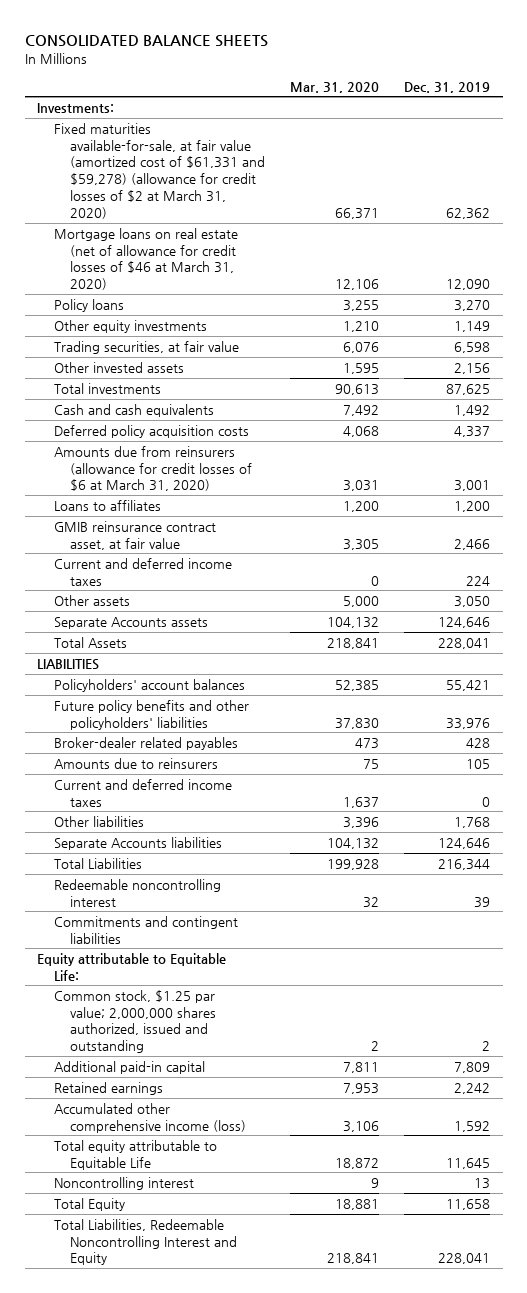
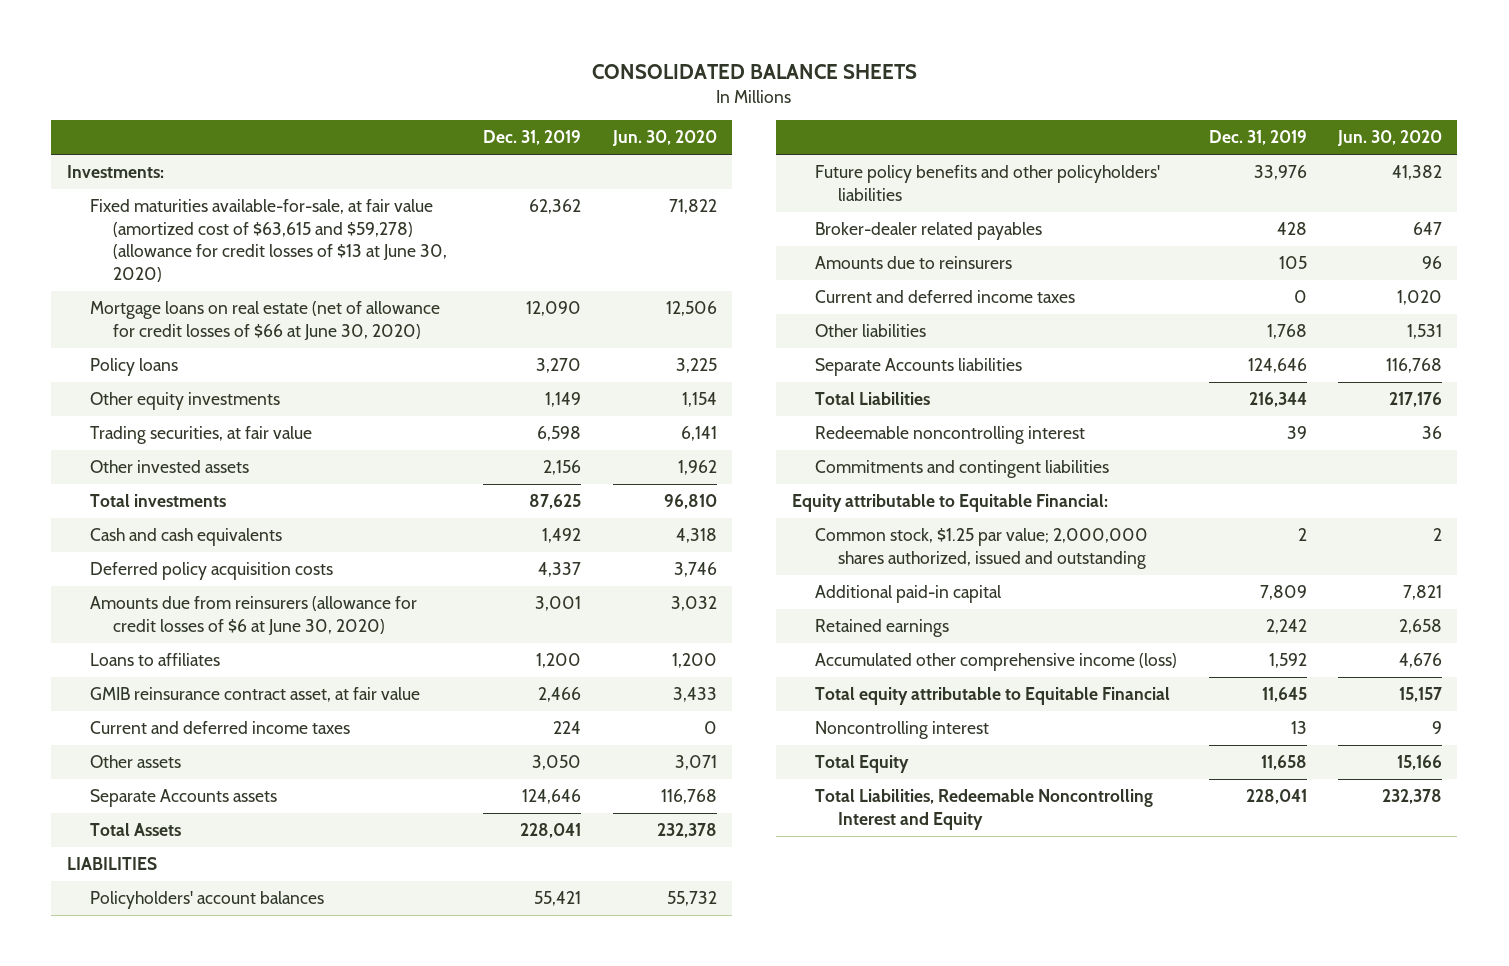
- | Mar. 31, 2020 | Dec. 31, 2019
+ | Dec. 31, 2019 | Jun. 30, 2020
- Fixed maturities available-for-sale, at fair value (amortized cost of $61,331 and $59,278) (allowance for credit losses of $2 at March 31, 2020) | 66,371 | 62,362
- Mortgage loans on real estate (net of allowance for credit losses of $46 at March 31, 2020) | 12,106 | 12,090
+ Fixed maturities available-for-sale, at fair value (amortized cost of $63,615 and $59,278) (allowance for credit losses of $13 at June 30, 2020) | 62,362 | 71,822
+ Mortgage loans on real estate (net of allowance for credit losses of $66 at June 30, 2020) | 12,090 | 12,506
- Amounts due from reinsurers (allowance for credit losses of $6 at March 31, 2020) | 3,031 | 3,001
+ Amounts due from reinsurers (allowance for credit losses of $6 at June 30, 2020) | 3,001 | 3,032
- Equity attributable to Equitable Life:
+ Equity attributable to Equitable Financial:
- Total equity attributable to Equitable Life | 18,872 | 11,645
+ Total equity attributable to Equitable Financial | 11,645 | 15,157

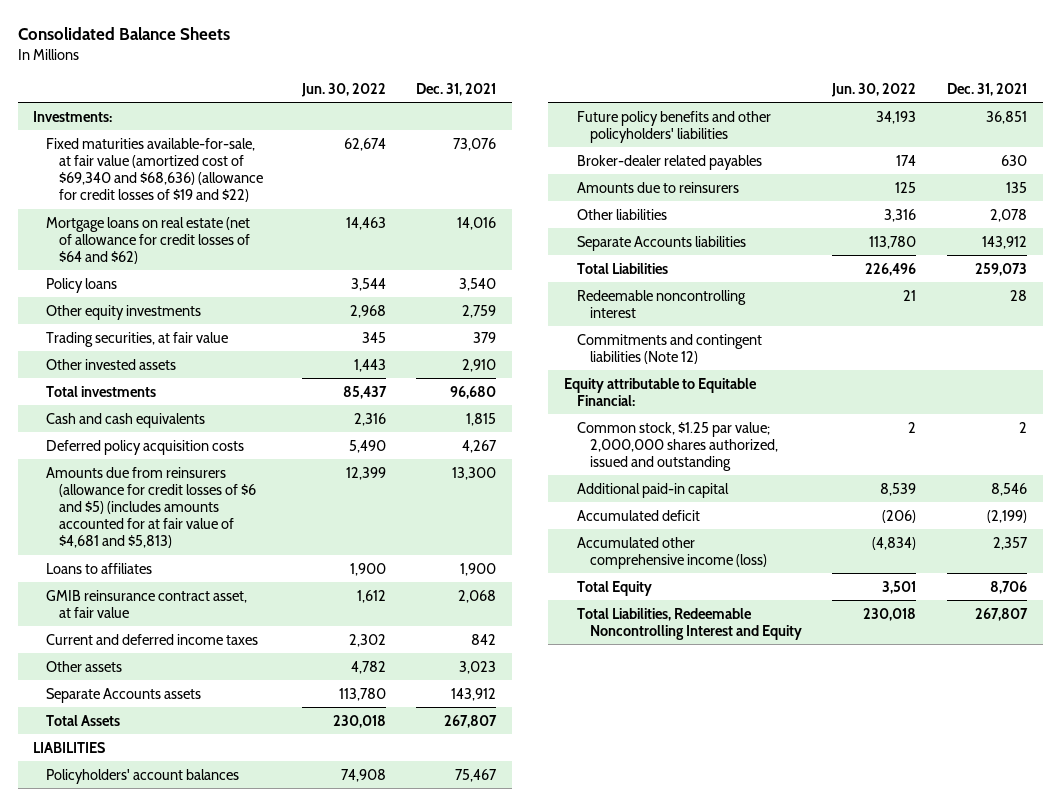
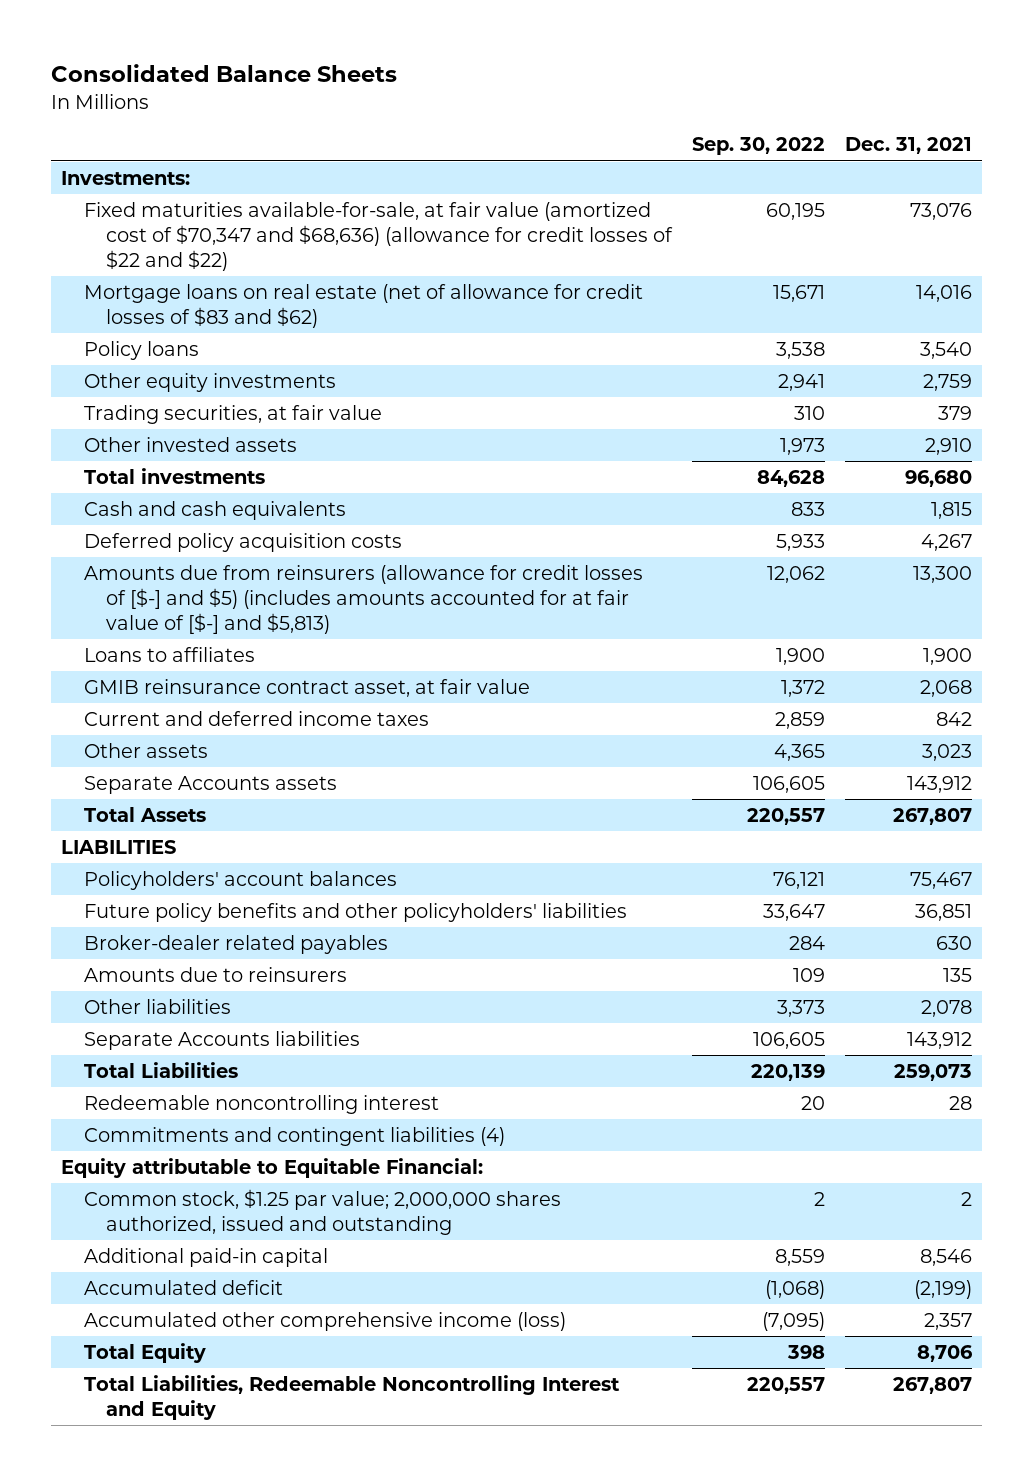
- | Jun. 30, 2022 | Dec. 31, 2021
+ | Sep. 30, 2022 | Dec. 31, 2021
- Fixed maturities available-for-sale, at fair value (amortized cost of $69,340 and $68,636) (allowance for credit losses of $19 and $22) | 62,674 | 73,076
- Mortgage loans on real estate (net of allowance for credit losses of $64 and $62) | 14,463 | 14,016
+ Fixed maturities available-for-sale, at fair value (amortized cost of $70,347 and $68,636) (allowance for credit losses of $22 and $22) | 60,195 | 73,076
+ Mortgage loans on real estate (net of allowance for credit losses of $83 and $62) | 15,671 | 14,016
- Amounts due from reinsurers (allowance for credit losses of $6 and $5) (includes amounts accounted for at fair value of $4,681 and $5,813) | 12,399 | 13,300
+ Amounts due from reinsurers (allowance for credit losses of [$-] and $5) (includes amounts accounted for at fair value of [$-] and $5,813) | 12,062 | 13,300
- Commitments and contingent liabilities (Note 12)
+ Commitments and contingent liabilities (4)

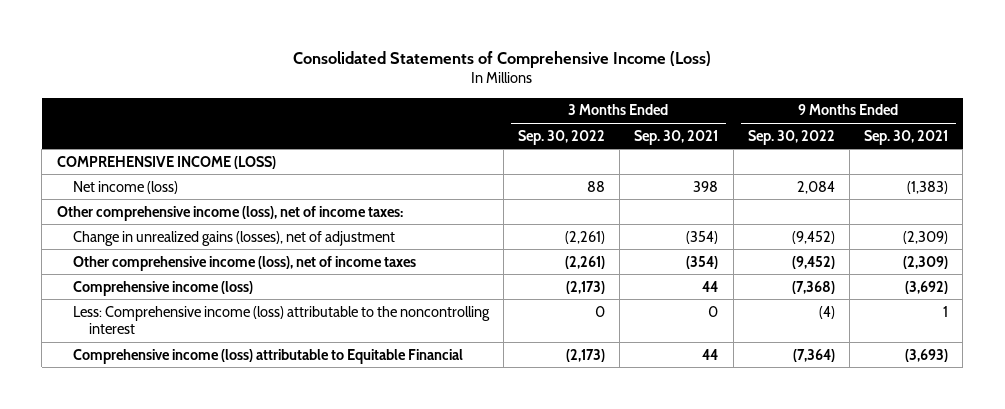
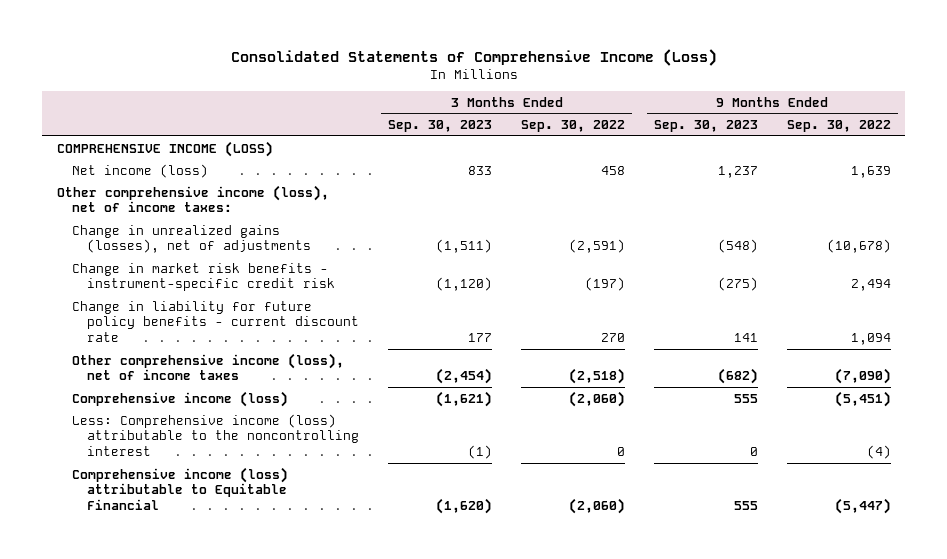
- | 3 Months Ended Sep. 30, 2022 | 3 Months Ended Sep. 30, 2021 | 9 Months Ended Sep. 30, 2022 | 9 Months Ended Sep. 30, 2021
+ | 3 Months Ended Sep. 30, 2023 | 3 Months Ended Sep. 30, 2022 | 9 Months Ended Sep. 30, 2023 | 9 Months Ended Sep. 30, 2022
- Net income (loss) | 88 | 398 | 2,084 | (1,383)
+ Net income (loss) | 833 | 458 | 1,237 | 1,639
- Change in unrealized gains (losses), net of adjustment | (2,261) | (354) | (9,452) | (2,309)
- Other comprehensive income (loss), net of income taxes | (2,261) | (354) | (9,452) | (2,309)
- Comprehensive income (loss) | (2,173) | 44 | (7,368) | (3,692)
+ Change in unrealized gains (losses), net of adjustments | (1,511) | (2,591) | (548) | (10,678)
+ Change in market risk benefits - instrument-specific credit risk | (1,120) | (197) | (275) | 2,494
+ Change in liability for future policy benefits - current discount rate | 177 | 270 | 141 | 1,094
+ Other comprehensive income (loss), net of income taxes | (2,454) | (2,518) | (682) | (7,090)
+ Comprehensive income (loss) | (1,621) | (2,060) | 555 | (5,451)
- Comprehensive income (loss) attributable to Equitable Financial | (2,173) | 44 | (7,364) | (3,693)
+ Comprehensive income (loss) attributable to Equitable Financial | (1,620) | (2,060) | 555 | (5,447)

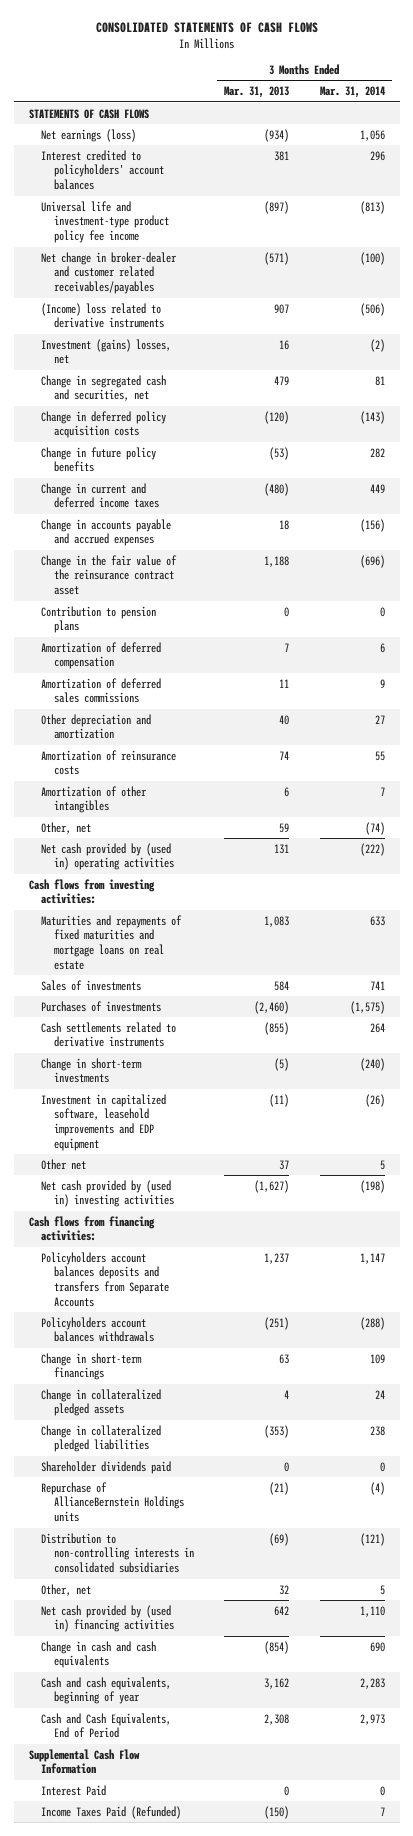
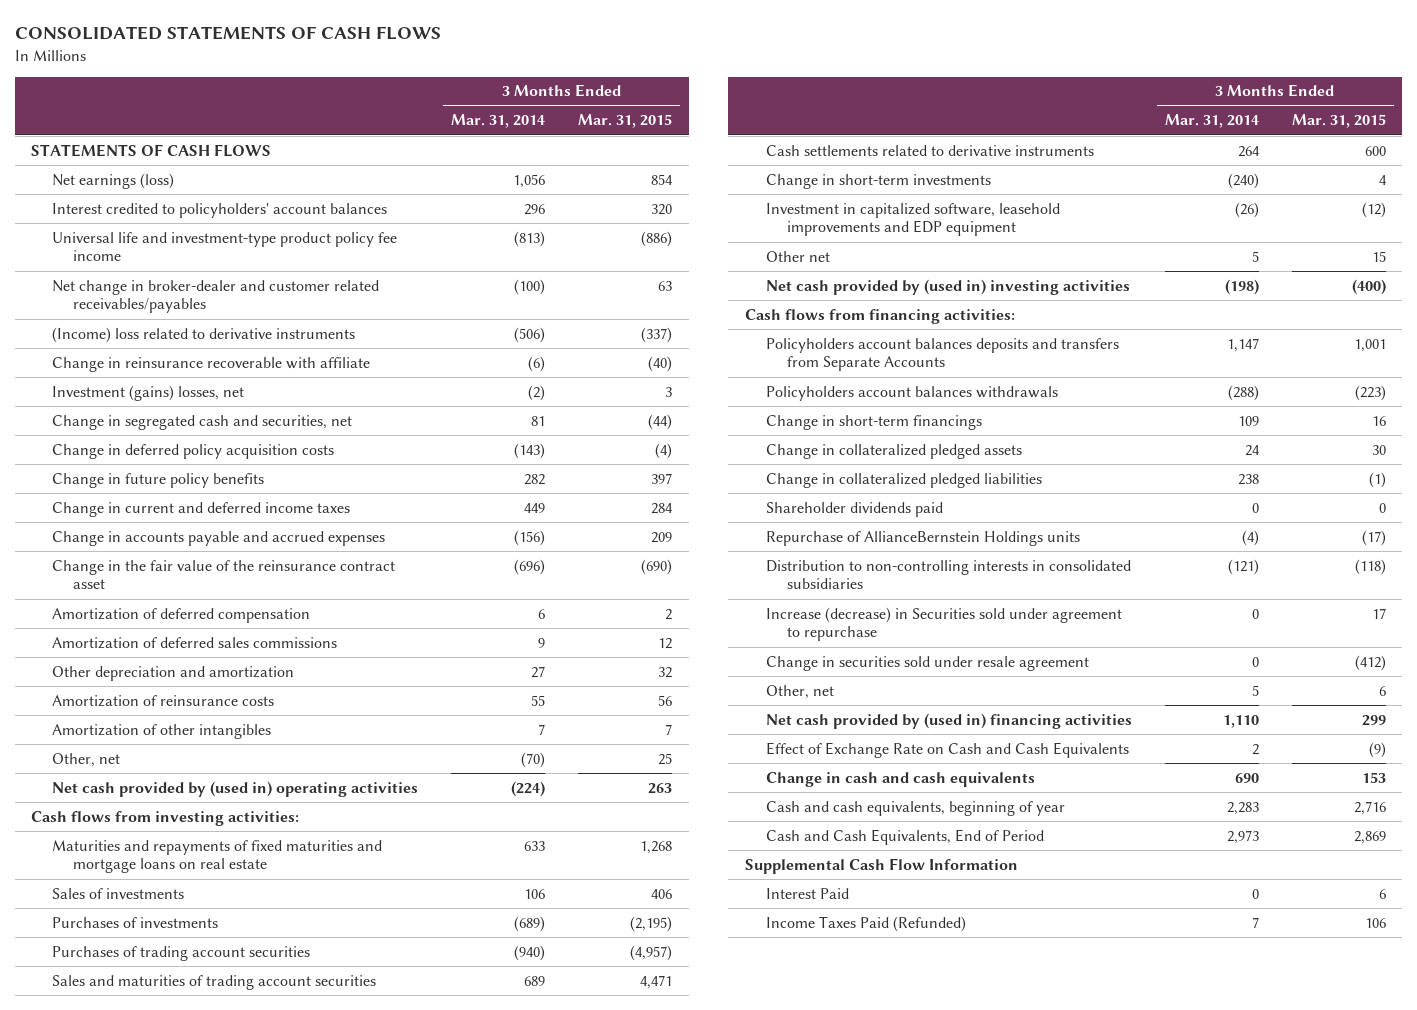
- | 3 Months Ended Mar. 31, 2013 | 3 Months Ended Mar. 31, 2014
+ | 3 Months Ended Mar. 31, 2014 | 3 Months Ended Mar. 31, 2015
+ Change in reinsurance recoverable with affiliate | (6) | (40)
- Contribution to pension plans | 0 | 0
- Other, net | 59 | (74)
- Net cash provided by (used in) operating activities | 131 | (222)
+ Other, net | (70) | 25
+ Net cash provided by (used in) operating activities | (224) | 263
- Sales of investments | 584 | 741
- Purchases of investments | (2,460) | (1,575)
+ Sales of investments | 106 | 406
+ Purchases of investments | (689) | (2,195)
+ Purchases of trading account securities | (940) | (4,957)
+ Sales and maturities of trading account securities | 689 | 4,471
+ Increase (decrease) in Securities sold under agreement to repurchase | 0 | 17
+ Change in securities sold under resale agreement | 0 | (412)
+ Effect of Exchange Rate on Cash and Cash Equivalents | 2 | (9)

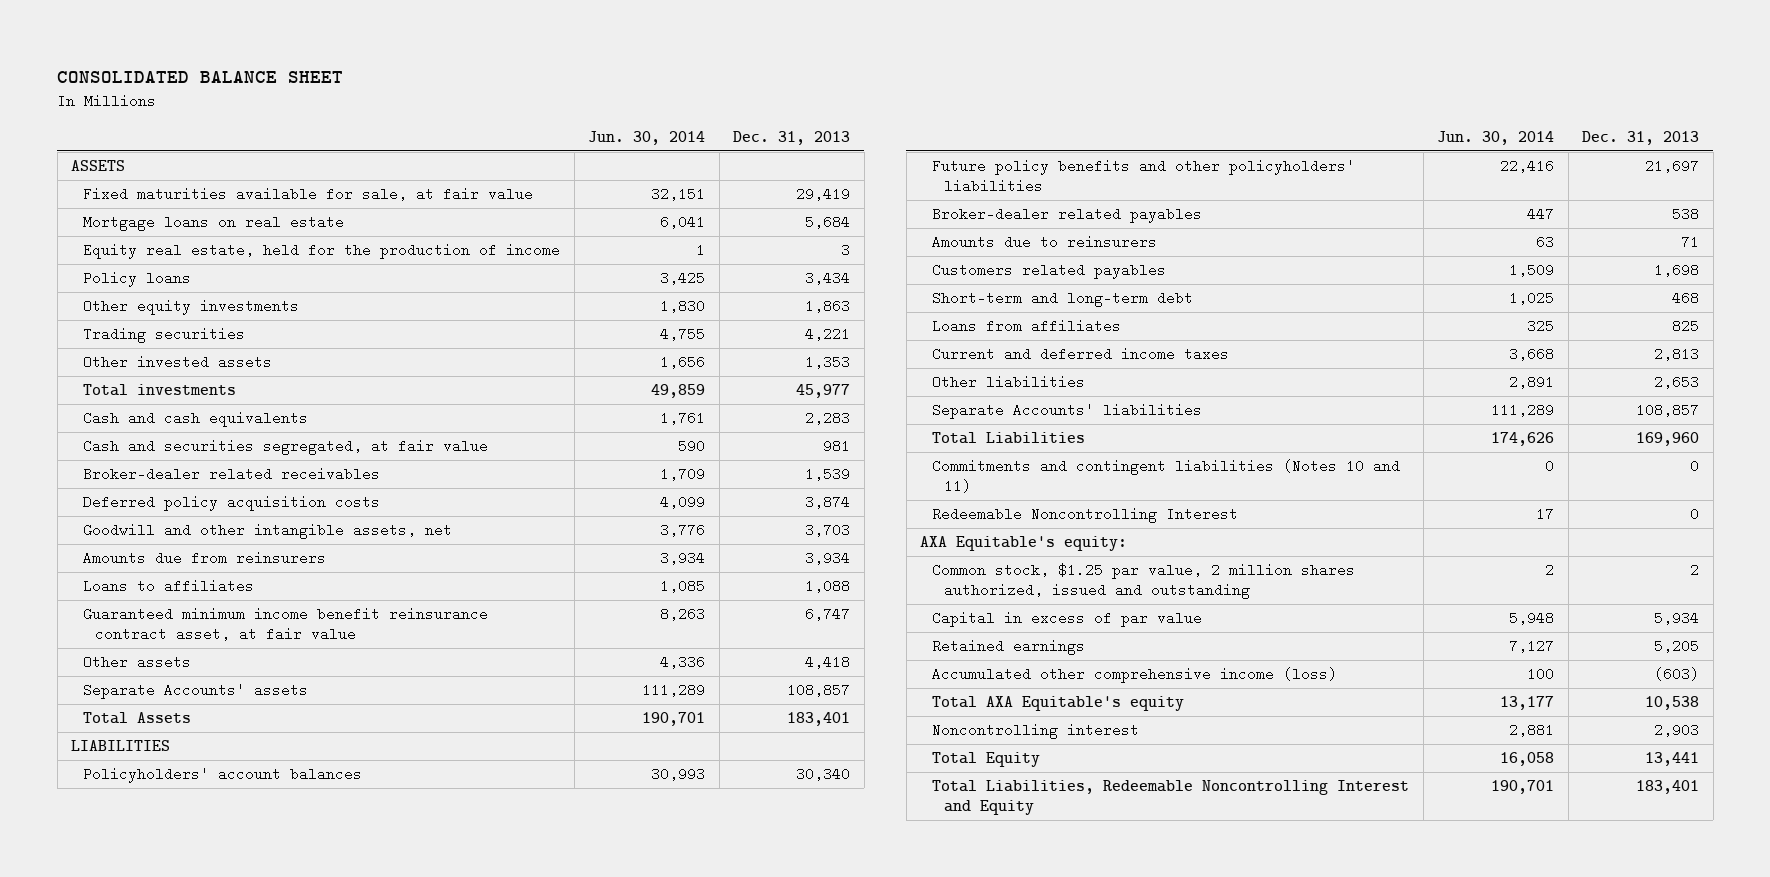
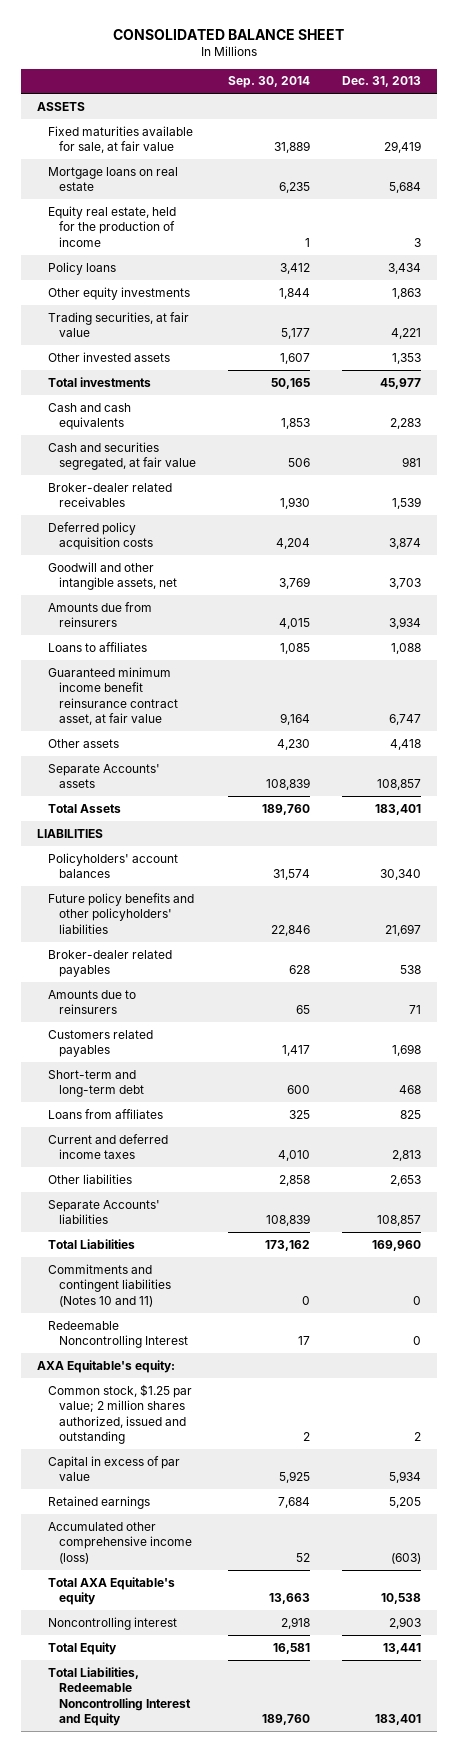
- | Jun. 30, 2014 | Dec. 31, 2013
+ | Sep. 30, 2014 | Dec. 31, 2013
- Trading securities | 4,755 | 4,221
+ Trading securities, at fair value | 5,177 | 4,221
- Common stock, $1.25 par value, 2 million shares authorized, issued and outstanding | 2 | 2
+ Common stock, $1.25 par value; 2 million shares authorized, issued and outstanding | 2 | 2

